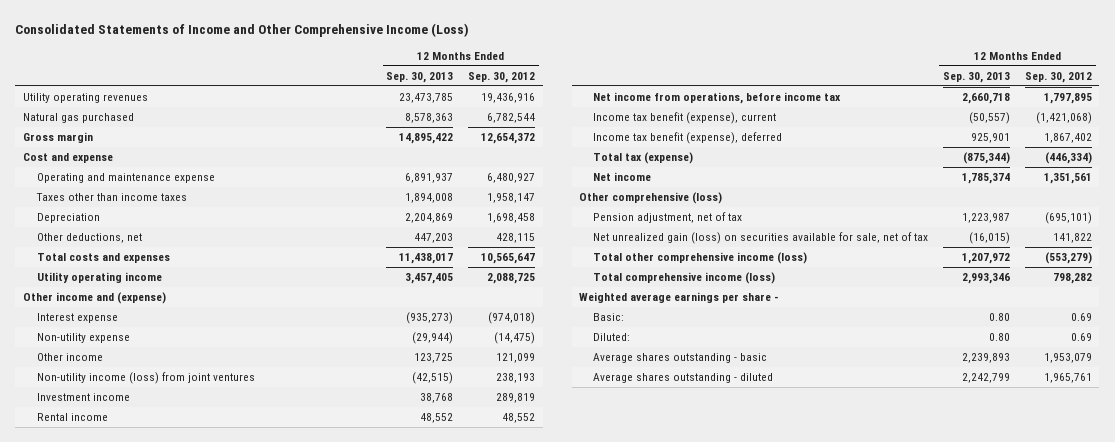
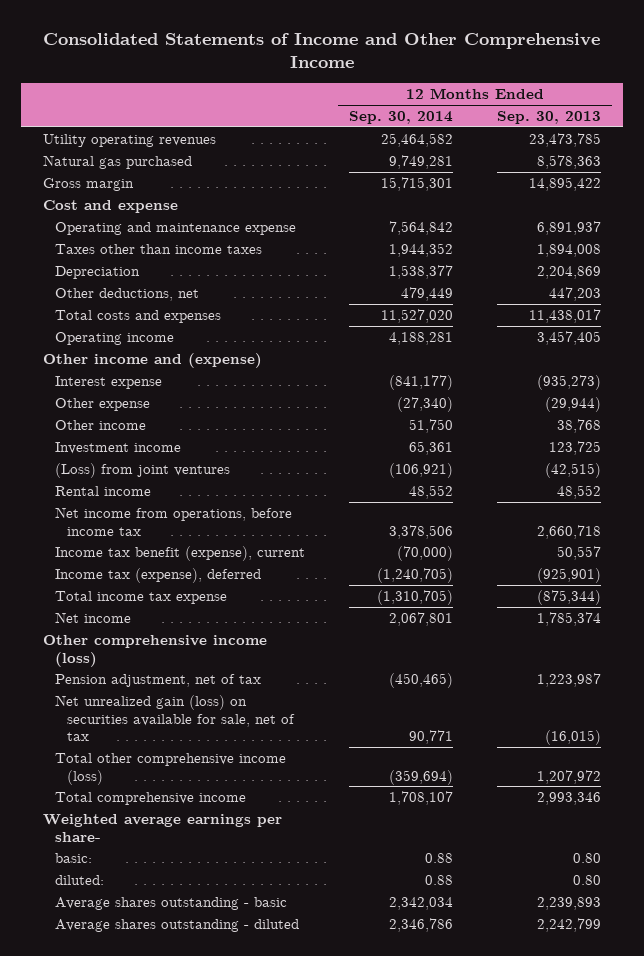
- Consolidated Statements of Income and Other Comprehensive Income (Loss)
+ Consolidated Statements of Income and Other Comprehensive Income
- | 12 Months Ended Sep. 30, 2013 | 12 Months Ended Sep. 30, 2012
+ | 12 Months Ended Sep. 30, 2014 | 12 Months Ended Sep. 30, 2013
- Utility operating income | 3,457,405 | 2,088,725
+ Operating income | 4,188,281 | 3,457,405
- Non-utility expense | (29,944) | (14,475)
- Other income | 123,725 | 121,099
- Non-utility income (loss) from joint ventures | (42,515) | 238,193
- Investment income | 38,768 | 289,819
+ Other expense | (27,340) | (29,944)
+ Other income | 51,750 | 38,768
+ Investment income | 65,361 | 123,725
+ (Loss) from joint ventures | (106,921) | (42,515)
- Income tax benefit (expense), current | (50,557) | (1,421,068)
- Income tax benefit (expense), deferred | 925,901 | 1,867,402
- Total tax (expense) | (875,344) | (446,334)
+ Income tax benefit (expense), current | (70,000) | 50,557
+ Income tax (expense), deferred | (1,240,705) | (925,901)
+ Total income tax expense | (1,310,705) | (875,344)
- Other comprehensive (loss)
+ Other comprehensive income (loss)
- Total comprehensive income (loss) | 2,993,346 | 798,282
- Weighted average earnings per share -
- Basic: | 0.80 | 0.69
- Diluted: | 0.80 | 0.69
+ Total comprehensive income | 1,708,107 | 2,993,346
+ Weighted average earnings per share-
+ basic: | 0.88 | 0.80
+ diluted: | 0.88 | 0.80

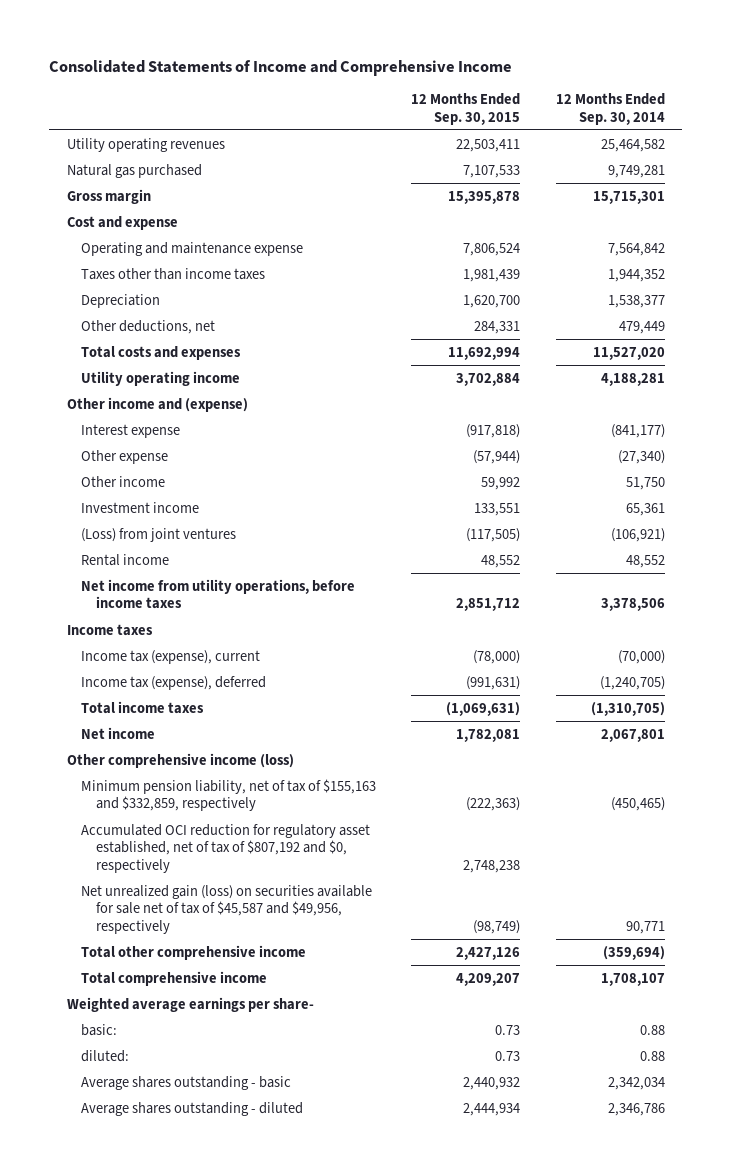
- Consolidated Statements of Income and Other Comprehensive Income
+ Consolidated Statements of Income and Comprehensive Income
- | 12 Months Ended Sep. 30, 2014 | 12 Months Ended Sep. 30, 2013
+ | 12 Months Ended Sep. 30, 2015 | 12 Months Ended Sep. 30, 2014
- Operating income | 4,188,281 | 3,457,405
+ Utility operating income | 3,702,884 | 4,188,281
- Net income from operations, before income tax | 3,378,506 | 2,660,718
- Income tax benefit (expense), current | (70,000) | 50,557
+ Net income from utility operations, before income taxes | 2,851,712 | 3,378,506
+ Income taxes
+ Income tax (expense), current | (78,000) | (70,000)
- Total income tax expense | (1,310,705) | (875,344)
+ Total income taxes | (1,069,631) | (1,310,705)
- Pension adjustment, net of tax | (450,465) | 1,223,987
- Net unrealized gain (loss) on securities available for sale, net of tax | 90,771 | (16,015)
- Total other comprehensive income (loss) | (359,694) | 1,207,972
+ Minimum pension liability, net of tax of $155,163 and $332,859, respectively | (222,363) | (450,465)
+ Accumulated OCI reduction for regulatory asset established, net of tax of $807,192 and $0, respectively | 2,748,238 |
+ Net unrealized gain (loss) on securities available for sale net of tax of $45,587 and $49,956, respectively | (98,749) | 90,771
+ Total other comprehensive income | 2,427,126 | (359,694)

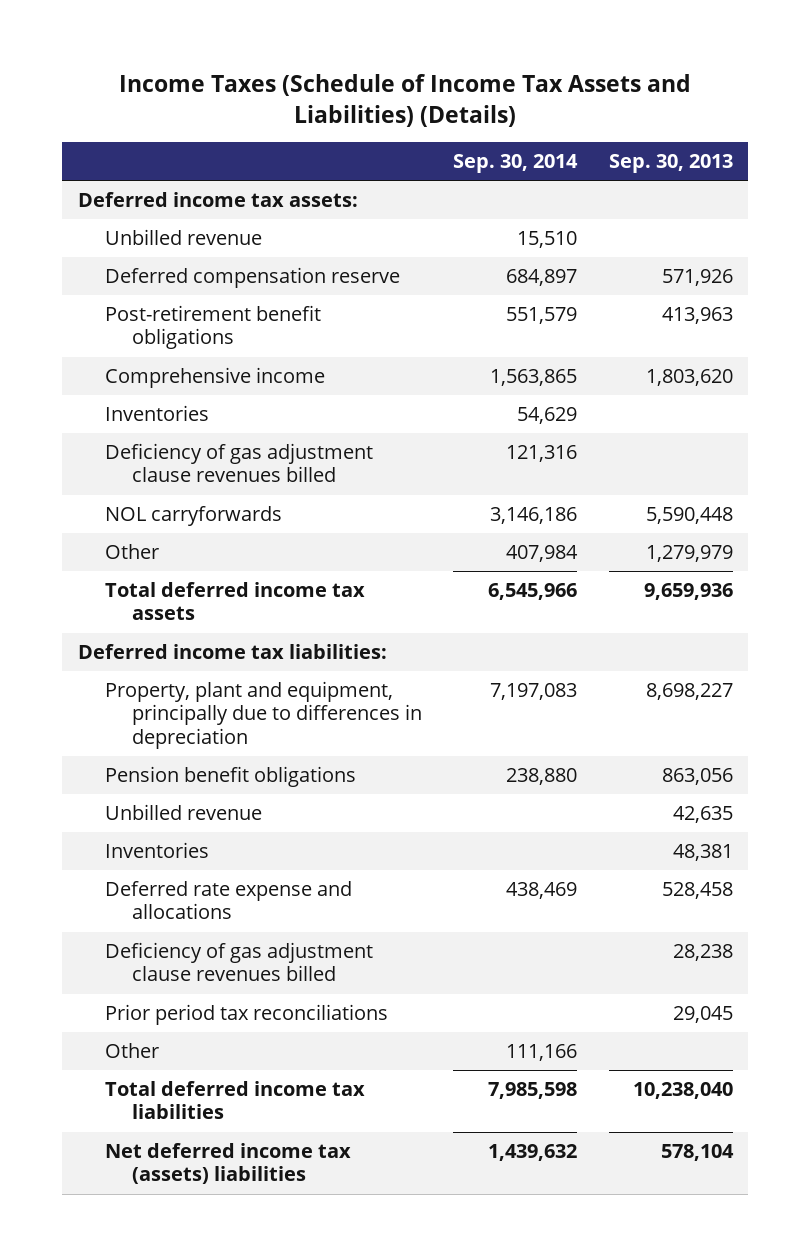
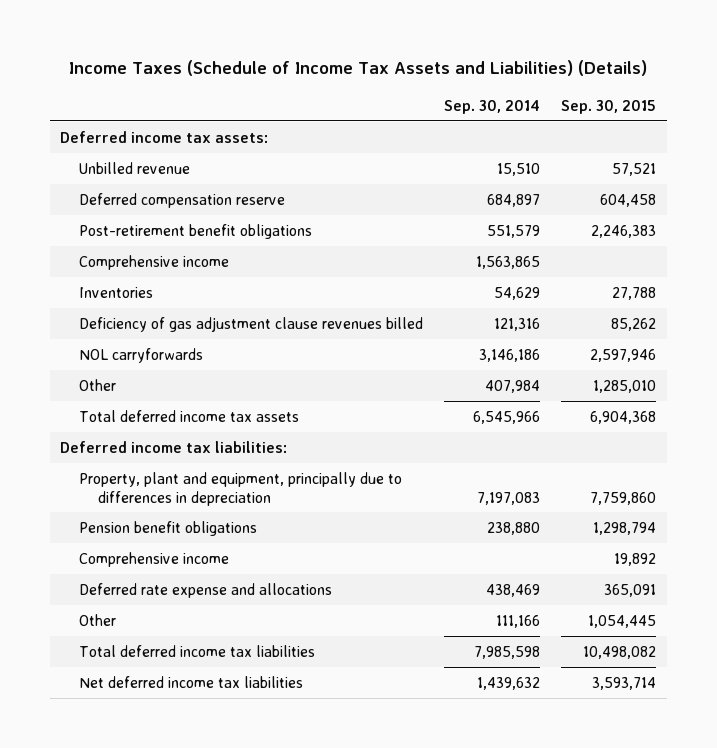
- | Sep. 30, 2014 | Sep. 30, 2013
+ | Sep. 30, 2014 | Sep. 30, 2015
- Unbilled revenue | | 42,635
- Inventories | | 48,381
+ Comprehensive income | | 19,892
- Deficiency of gas adjustment clause revenues billed | | 28,238
- Prior period tax reconciliations | | 29,045
- Net deferred income tax (assets) liabilities | 1,439,632 | 578,104
+ Net deferred income tax liabilities | 1,439,632 | 3,593,714

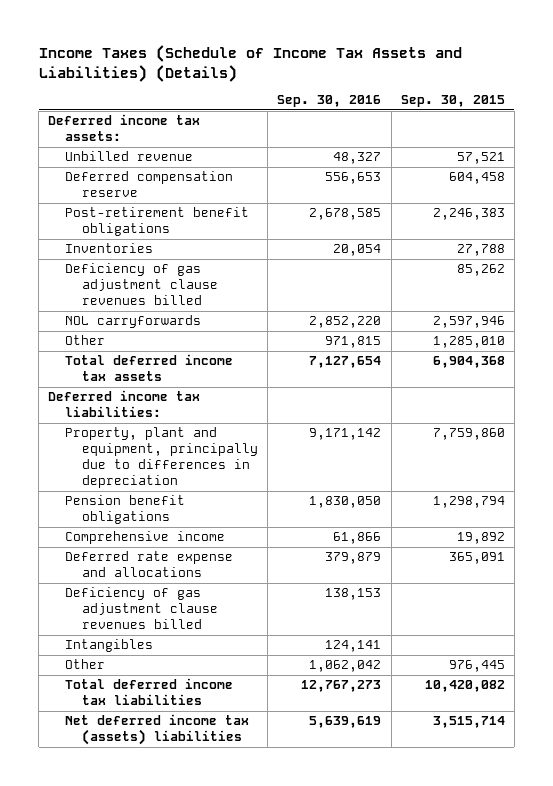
- | Sep. 30, 2014 | Sep. 30, 2015
+ | Sep. 30, 2016 | Sep. 30, 2015
- Comprehensive income | 1,563,865 |
- Other | 111,166 | 1,054,445
- Total deferred income tax liabilities | 7,985,598 | 10,498,082
- Net deferred income tax liabilities | 1,439,632 | 3,593,714
+ Deficiency of gas adjustment clause revenues billed | 138,153 |
+ Intangibles | 124,141 |
+ Other | 1,062,042 | 976,445
+ Total deferred income tax liabilities | 12,767,273 | 10,420,082
+ Net deferred income tax (assets) liabilities | 5,639,619 | 3,515,714

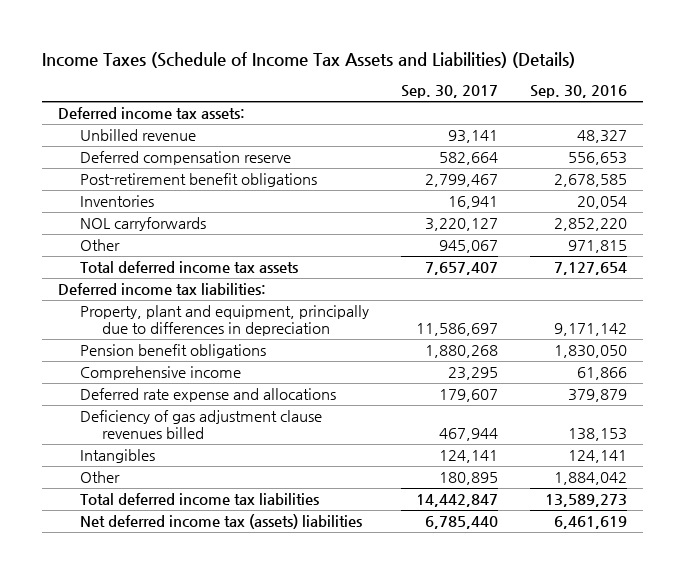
- | Sep. 30, 2016 | Sep. 30, 2015
+ | Sep. 30, 2017 | Sep. 30, 2016
- Deficiency of gas adjustment clause revenues billed | | 85,262
- Other | 1,062,042 | 976,445
- Total deferred income tax liabilities | 12,767,273 | 10,420,082
- Net deferred income tax (assets) liabilities | 5,639,619 | 3,515,714
+ Other | 180,895 | 1,884,042
+ Total deferred income tax liabilities | 14,442,847 | 13,589,273
+ Net deferred income tax (assets) liabilities | 6,785,440 | 6,461,619

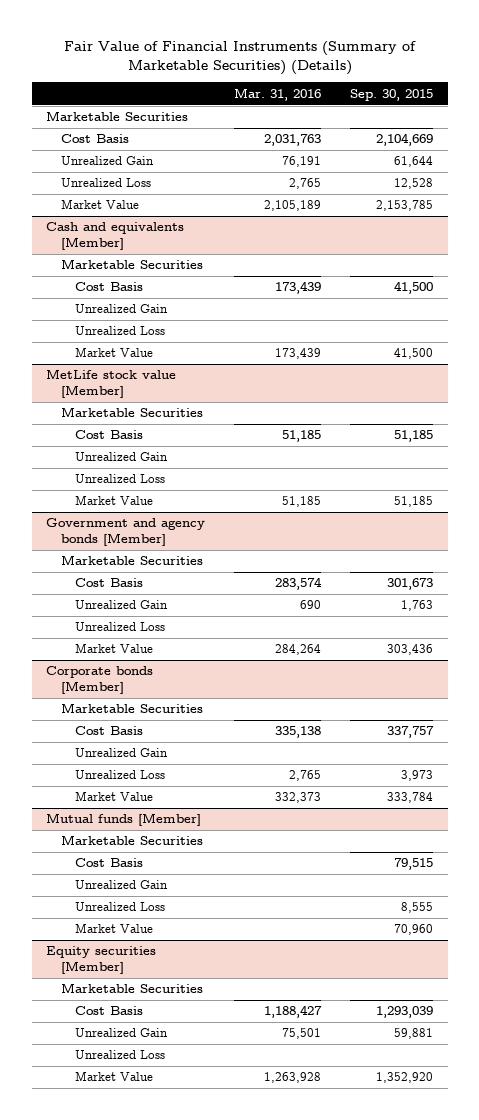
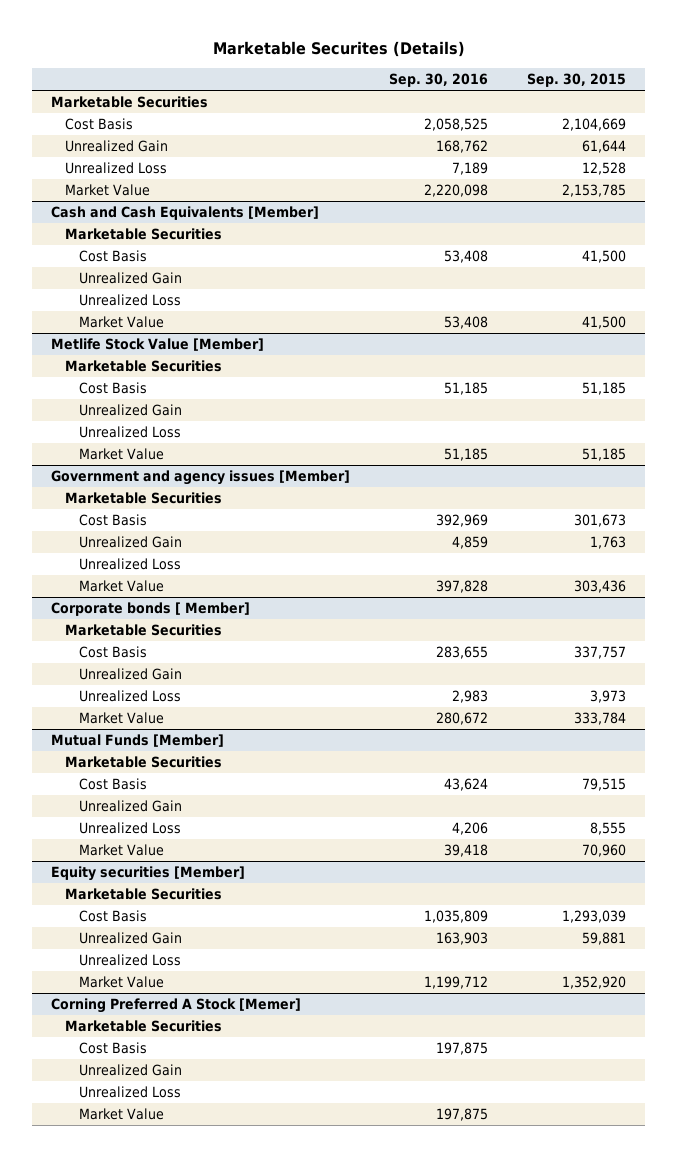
- Fair Value of Financial Instruments (Summary of Marketable Securities) (Details)
+ Marketable Securites (Details)
- | Mar. 31, 2016 | Sep. 30, 2015
+ | Sep. 30, 2016 | Sep. 30, 2015
- Cash and equivalents [Member]
+ Cash and Cash Equivalents [Member]
- MetLife stock value [Member]
+ Metlife Stock Value [Member]
- Government and agency bonds [Member]
+ Government and agency issues [Member]
- Corporate bonds [Member]
+ Corporate bonds [ Member]
- Mutual funds [Member]
+ Mutual Funds [Member]
+ Corning Preferred A Stock [Memer]
+ Marketable Securities
+ Cost Basis | 197,875 |
+ Unrealized Gain
+ Unrealized Loss
+ Market Value | 197,875 |

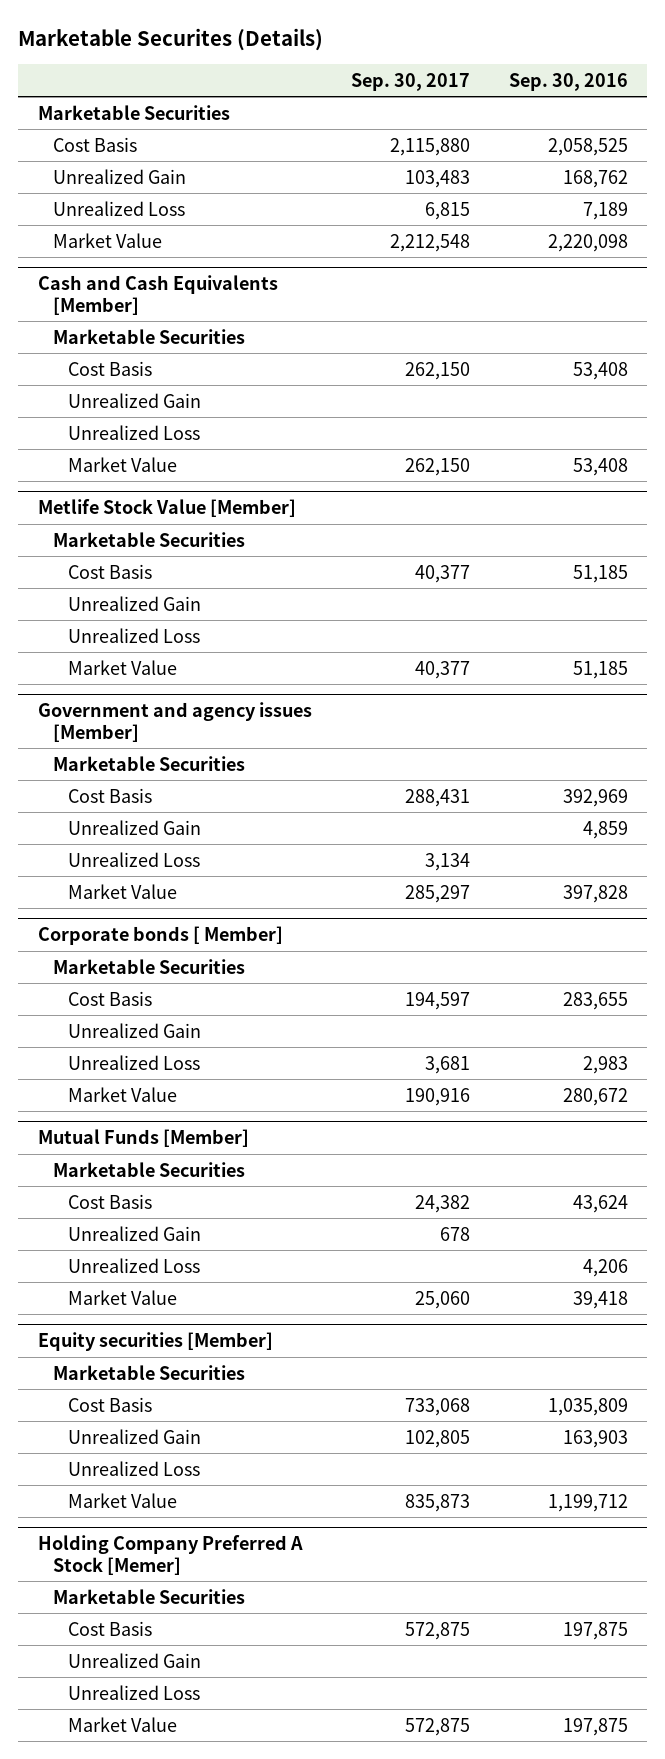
- | Sep. 30, 2016 | Sep. 30, 2015
+ | Sep. 30, 2017 | Sep. 30, 2016
- Corning Preferred A Stock [Memer]
+ Holding Company Preferred A Stock [Memer]

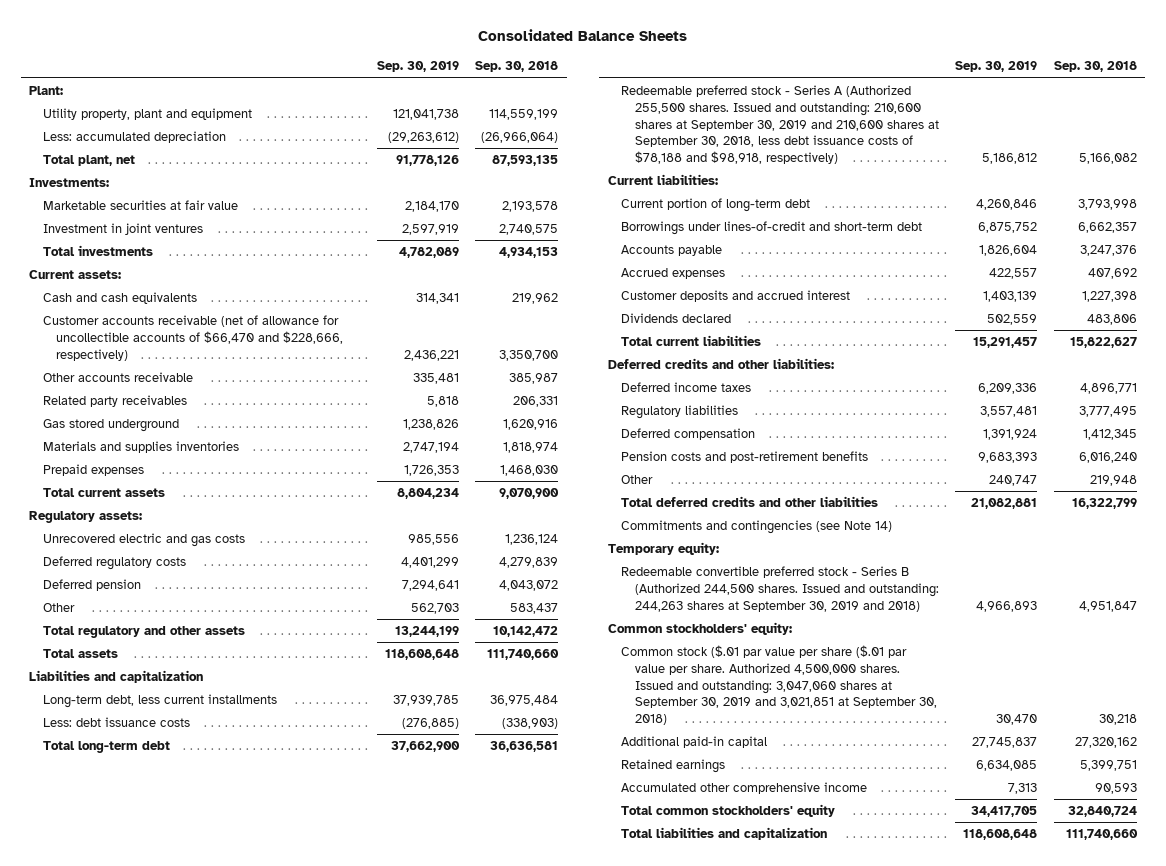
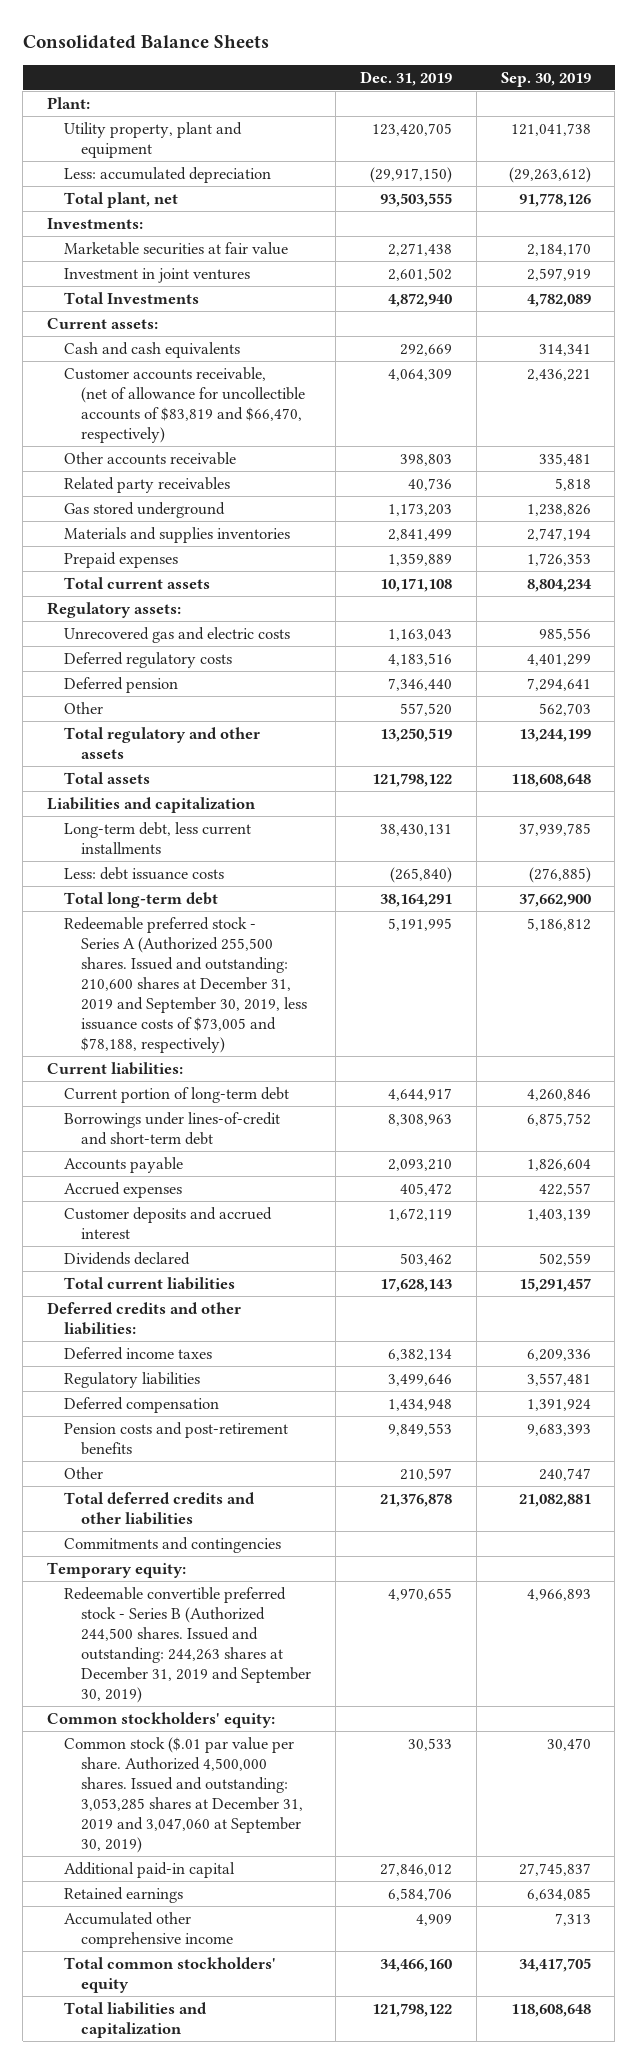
- | Sep. 30, 2019 | Sep. 30, 2018
+ | Dec. 31, 2019 | Sep. 30, 2019
- Total investments | 4,782,089 | 4,934,153
+ Total Investments | 4,872,940 | 4,782,089
- Customer accounts receivable (net of allowance for uncollectible accounts of $66,470 and $228,666, respectively) | 2,436,221 | 3,350,700
+ Customer accounts receivable, (net of allowance for uncollectible accounts of $83,819 and $66,470, respectively) | 4,064,309 | 2,436,221
- Unrecovered electric and gas costs | 985,556 | 1,236,124
+ Unrecovered gas and electric costs | 1,163,043 | 985,556
- Redeemable preferred stock - Series A (Authorized 255,500 shares. Issued and outstanding: 210,600 shares at September 30, 2019 and 210,600 shares at September 30, 2018, less debt issuance costs of $78,188 and $98,918, respectively) | 5,186,812 | 5,166,082
+ Redeemable preferred stock - Series A (Authorized 255,500 shares. Issued and outstanding: 210,600 shares at December 31, 2019 and September 30, 2019, less issuance costs of $73,005 and $78,188, respectively) | 5,191,995 | 5,186,812
- Commitments and contingencies (see Note 14)
+ Commitments and contingencies
- Redeemable convertible preferred stock - Series B (Authorized 244,500 shares. Issued and outstanding: 244,263 shares at September 30, 2019 and 2018) | 4,966,893 | 4,951,847
+ Redeemable convertible preferred stock - Series B (Authorized 244,500 shares. Issued and outstanding: 244,263 shares at December 31, 2019 and September 30, 2019) | 4,970,655 | 4,966,893
- Common stock ($.01 par value per share ($.01 par value per share. Authorized 4,500,000 shares. Issued and outstanding: 3,047,060 shares at September 30, 2019 and 3,021,851 at September 30, 2018) | 30,470 | 30,218
+ Common stock ($.01 par value per share. Authorized 4,500,000 shares. Issued and outstanding: 3,053,285 shares at December 31, 2019 and 3,047,060 at September 30, 2019) | 30,533 | 30,470

